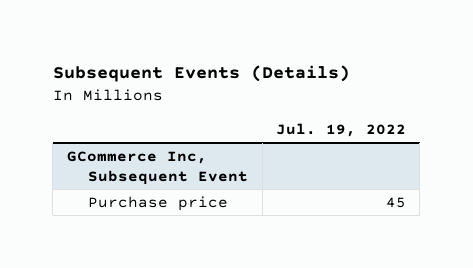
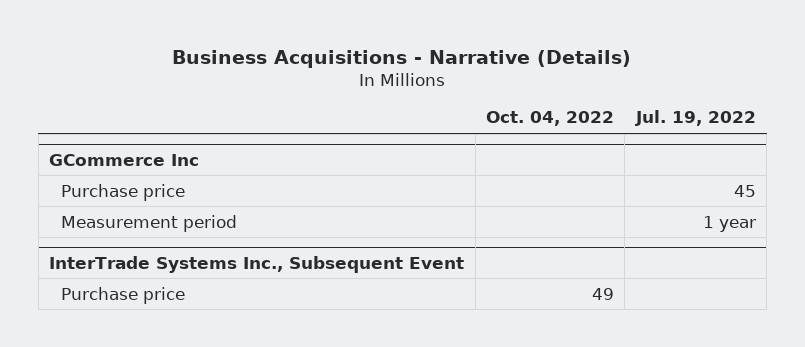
- Subsequent Events (Details)
+ Business Acquisitions - Narrative (Details)
- | Jul. 19, 2022
+ | Oct. 04, 2022 | Jul. 19, 2022
- GCommerce Inc, Subsequent Event
+ GCommerce Inc
+ Measurement period | | 1 year
+ InterTrade Systems Inc., Subsequent Event
+ Purchase price | 49 |

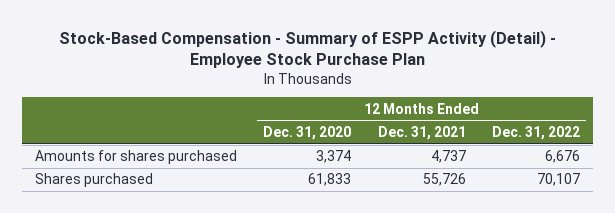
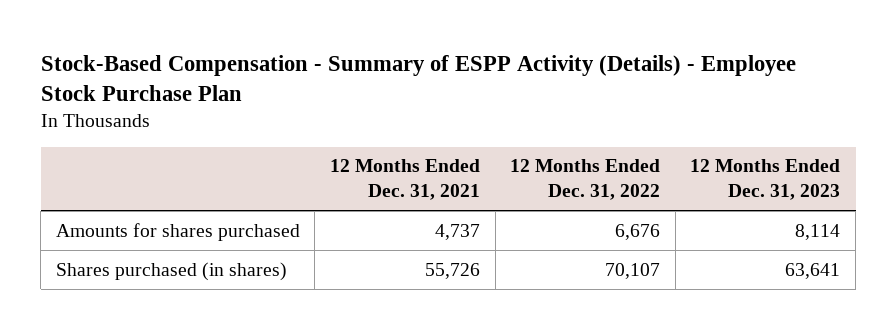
- Stock-Based Compensation - Summary of ESPP Activity (Detail) - Employee Stock Purchase Plan
+ Stock-Based Compensation - Summary of ESPP Activity (Details) - Employee Stock Purchase Plan
- | 12 Months Ended Dec. 31, 2020 | 12 Months Ended Dec. 31, 2021 | 12 Months Ended Dec. 31, 2022
+ | 12 Months Ended Dec. 31, 2021 | 12 Months Ended Dec. 31, 2022 | 12 Months Ended Dec. 31, 2023
- Shares purchased | 61,833 | 55,726 | 70,107
+ Shares purchased (in shares) | 55,726 | 70,107 | 63,641

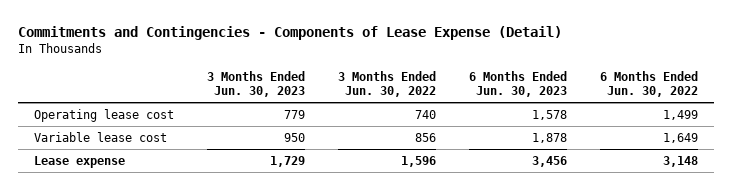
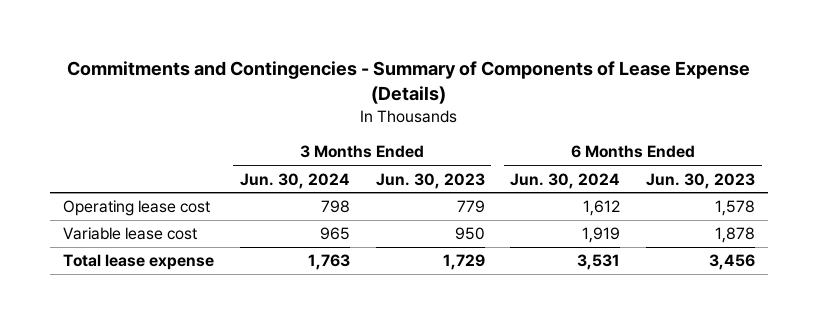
- Commitments and Contingencies - Components of Lease Expense (Detail)
+ Commitments and Contingencies - Summary of Components of Lease Expense (Details)
- | 3 Months Ended Jun. 30, 2023 | 3 Months Ended Jun. 30, 2022 | 6 Months Ended Jun. 30, 2023 | 6 Months Ended Jun. 30, 2022
+ | 3 Months Ended Jun. 30, 2024 | 3 Months Ended Jun. 30, 2023 | 6 Months Ended Jun. 30, 2024 | 6 Months Ended Jun. 30, 2023
- Lease expense | 1,729 | 1,596 | 3,456 | 3,148
+ Total lease expense | 1,763 | 1,729 | 3,531 | 3,456

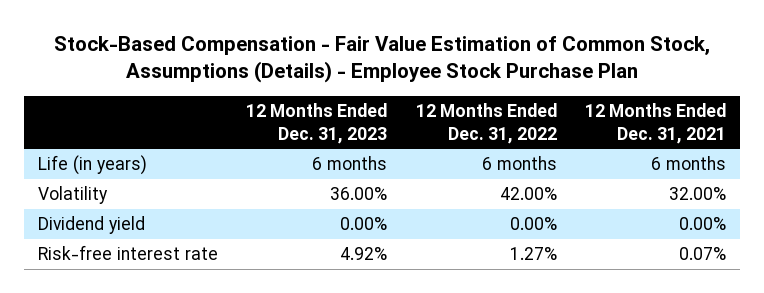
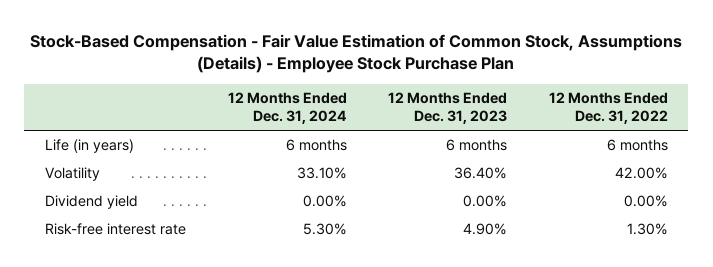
- | 12 Months Ended Dec. 31, 2023 | 12 Months Ended Dec. 31, 2022 | 12 Months Ended Dec. 31, 2021
+ | 12 Months Ended Dec. 31, 2024 | 12 Months Ended Dec. 31, 2023 | 12 Months Ended Dec. 31, 2022
- Volatility | 36.00% | 42.00% | 32.00%
+ Volatility | 33.10% | 36.40% | 42.00%
- Risk-free interest rate | 4.92% | 1.27% | 0.07%
+ Risk-free interest rate | 5.30% | 4.90% | 1.30%

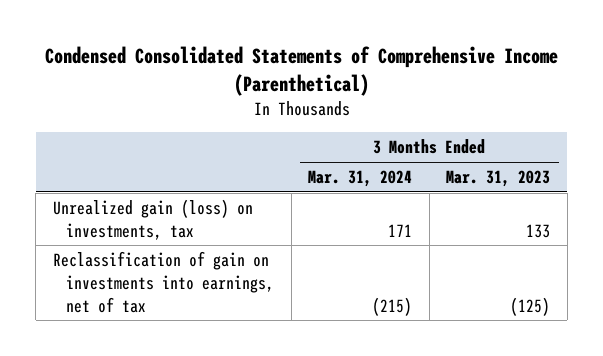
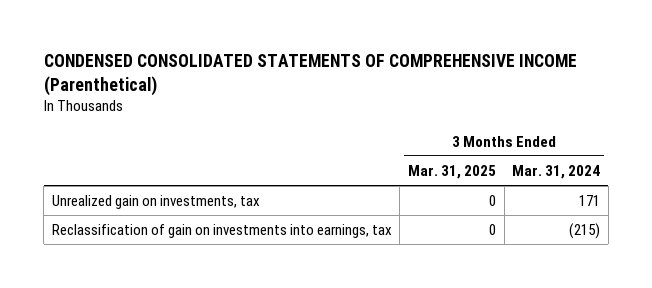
- Condensed Consolidated Statements of Comprehensive Income (Parenthetical)
+ CONDENSED CONSOLIDATED STATEMENTS OF COMPREHENSIVE INCOME (Parenthetical)
- | 3 Months Ended Mar. 31, 2024 | 3 Months Ended Mar. 31, 2023
+ | 3 Months Ended Mar. 31, 2025 | 3 Months Ended Mar. 31, 2024
- Unrealized gain (loss) on investments, tax | 171 | 133
- Reclassification of gain on investments into earnings, net of tax | (215) | (125)
+ Unrealized gain on investments, tax | 0 | 171
+ Reclassification of gain on investments into earnings, tax | 0 | (215)

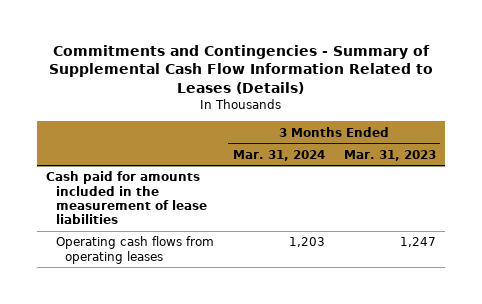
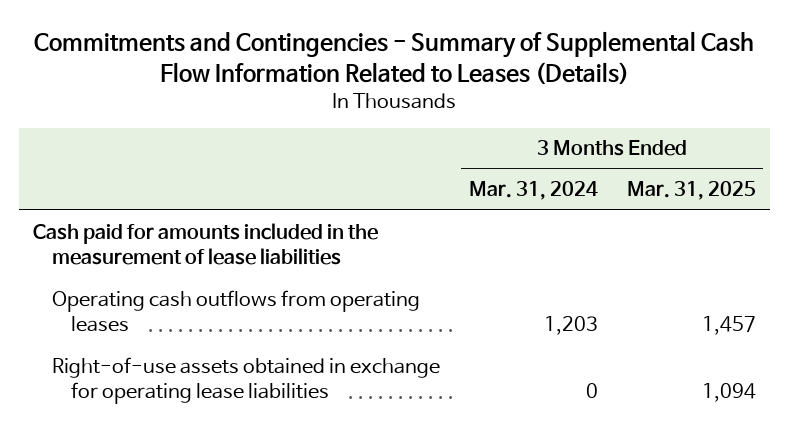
- | 3 Months Ended Mar. 31, 2024 | 3 Months Ended Mar. 31, 2023
+ | 3 Months Ended Mar. 31, 2024 | 3 Months Ended Mar. 31, 2025
- Operating cash flows from operating leases | 1,203 | 1,247
+ Operating cash outflows from operating leases | 1,203 | 1,457
+ Right-of-use assets obtained in exchange for operating lease liabilities | 0 | 1,094

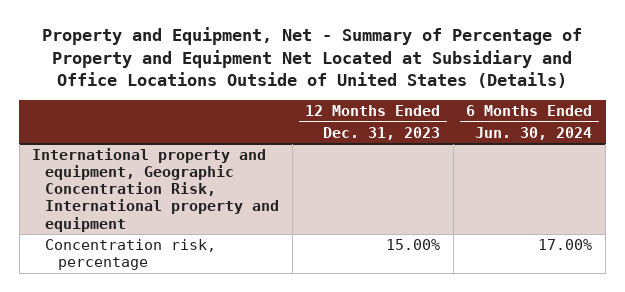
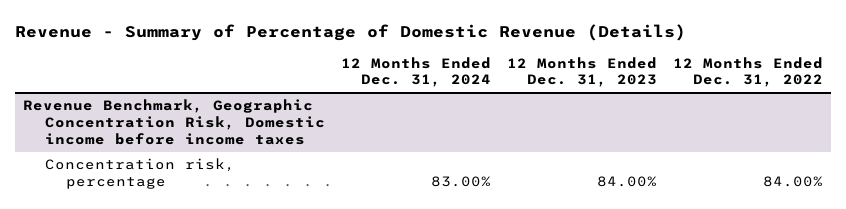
- Property and Equipment, Net - Summary of Percentage of Property and Equipment Net Located at Subsidiary and Office Locations Outside of United States (Details)
+ Revenue - Summary of Percentage of Domestic Revenue (Details)
- | 12 Months Ended Dec. 31, 2023 | 6 Months Ended Jun. 30, 2024
+ | 12 Months Ended Dec. 31, 2024 | 12 Months Ended Dec. 31, 2023 | 12 Months Ended Dec. 31, 2022
- International property and equipment, Geographic Concentration Risk, International property and equipment
- Concentration risk, percentage | 15.00% | 17.00%
+ Revenue Benchmark, Geographic Concentration Risk, Domestic income before income taxes
+ Concentration risk, percentage | 83.00% | 84.00% | 84.00%

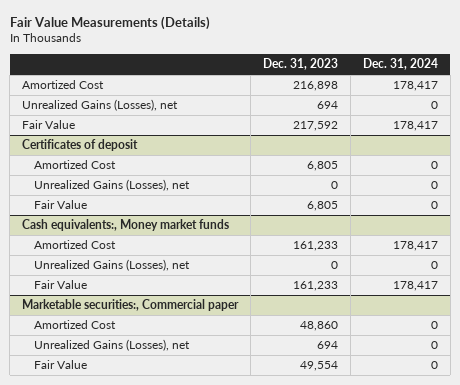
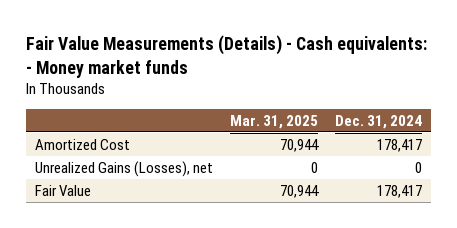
- Fair Value Measurements (Details)
+ Fair Value Measurements (Details) - Cash equivalents: - Money market funds
- | Dec. 31, 2023 | Dec. 31, 2024
+ | Mar. 31, 2025 | Dec. 31, 2024
- Certificates of deposit
- Amortized Cost | 6,805 | 0
- Unrealized Gains (Losses), net | 0 | 0
- Fair Value | 6,805 | 0
- Cash equivalents:, Money market funds
- Amortized Cost | 161,233 | 178,417
- Unrealized Gains (Losses), net | 0 | 0
- Fair Value | 161,233 | 178,417
- Marketable securities:, Commercial paper
- Amortized Cost | 48,860 | 0
- Unrealized Gains (Losses), net | 694 | 0
- Fair Value | 49,554 | 0

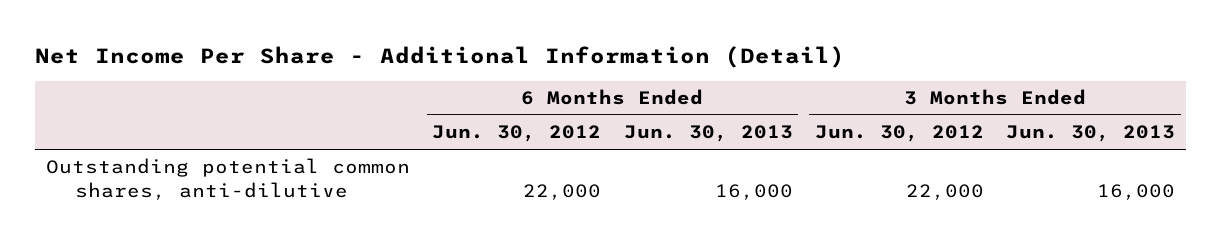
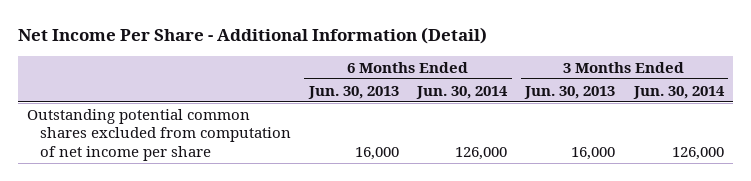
- | 6 Months Ended Jun. 30, 2012 | 6 Months Ended Jun. 30, 2013 | 3 Months Ended Jun. 30, 2012 | 3 Months Ended Jun. 30, 2013
+ | 6 Months Ended Jun. 30, 2013 | 6 Months Ended Jun. 30, 2014 | 3 Months Ended Jun. 30, 2013 | 3 Months Ended Jun. 30, 2014
- Outstanding potential common shares, anti-dilutive | 22,000 | 16,000 | 22,000 | 16,000
+ Outstanding potential common shares excluded from computation of net income per share | 16,000 | 126,000 | 16,000 | 126,000

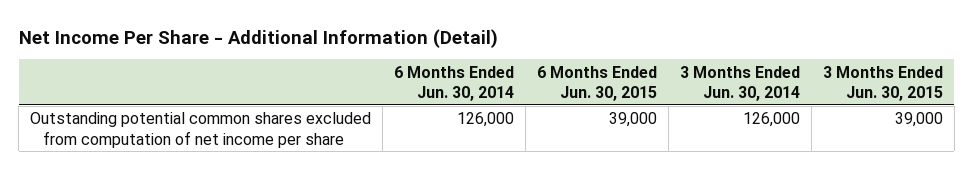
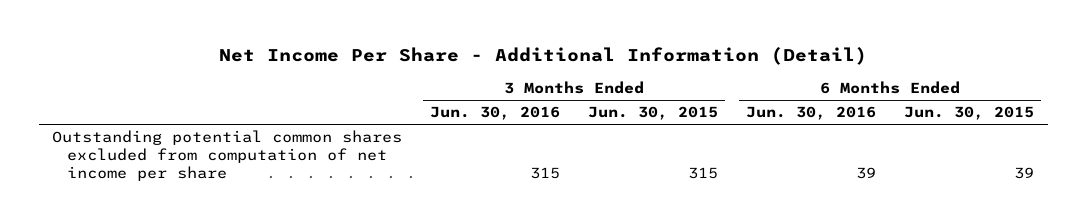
- | 6 Months Ended Jun. 30, 2014 | 6 Months Ended Jun. 30, 2015 | 3 Months Ended Jun. 30, 2014 | 3 Months Ended Jun. 30, 2015
+ | 3 Months Ended Jun. 30, 2016 | 3 Months Ended Jun. 30, 2015 | 6 Months Ended Jun. 30, 2016 | 6 Months Ended Jun. 30, 2015
- Outstanding potential common shares excluded from computation of net income per share | 126,000 | 39,000 | 126,000 | 39,000
+ Outstanding potential common shares excluded from computation of net income per share | 315 | 315 | 39 | 39

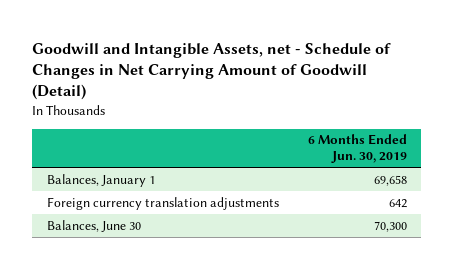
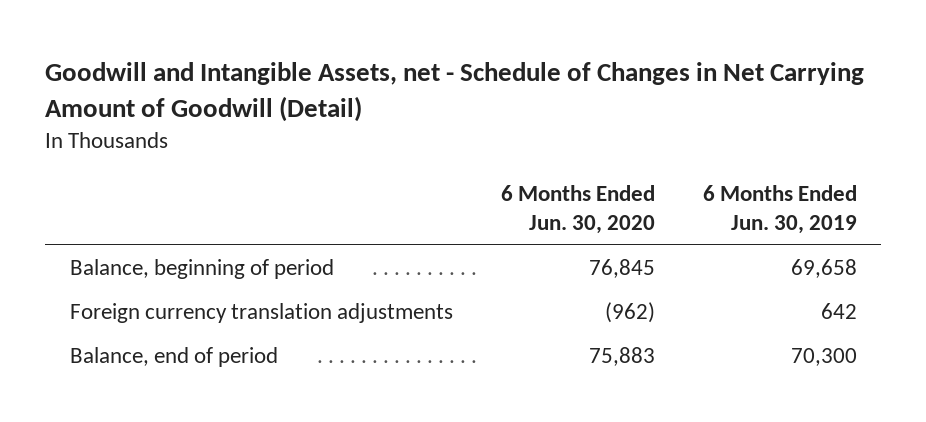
- | 6 Months Ended Jun. 30, 2019
+ | 6 Months Ended Jun. 30, 2020 | 6 Months Ended Jun. 30, 2019
- Balances, January 1 | 69,658
+ Balance, beginning of period | 76,845 | 69,658
- Balances, June 30 | 70,300
+ Balance, end of period | 75,883 | 70,300

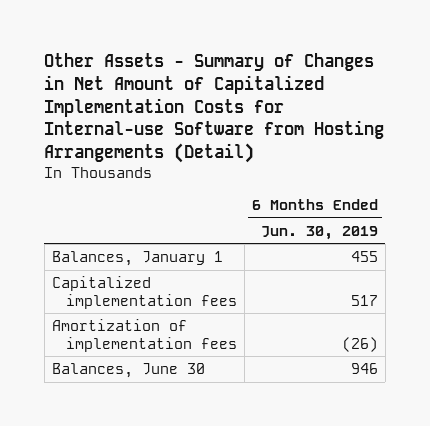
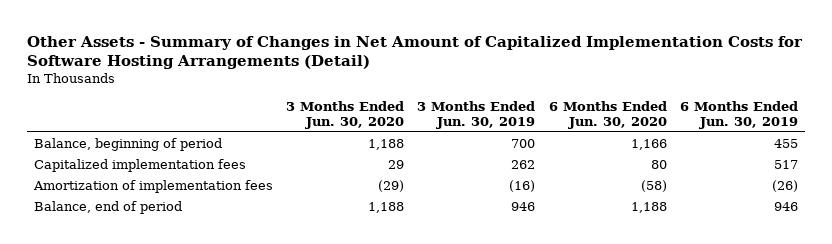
- Other Assets - Summary of Changes in Net Amount of Capitalized Implementation Costs for Internal-use Software from Hosting Arrangements (Detail)
+ Other Assets - Summary of Changes in Net Amount of Capitalized Implementation Costs for Software Hosting Arrangements (Detail)
- | 6 Months Ended Jun. 30, 2019
+ | 3 Months Ended Jun. 30, 2020 | 3 Months Ended Jun. 30, 2019 | 6 Months Ended Jun. 30, 2020 | 6 Months Ended Jun. 30, 2019
- Balances, January 1 | 455
+ Balance, beginning of period | 1,188 | 700 | 1,166 | 455
- Balances, June 30 | 946
+ Balance, end of period | 1,188 | 946 | 1,188 | 946

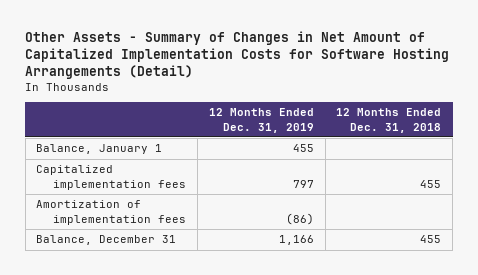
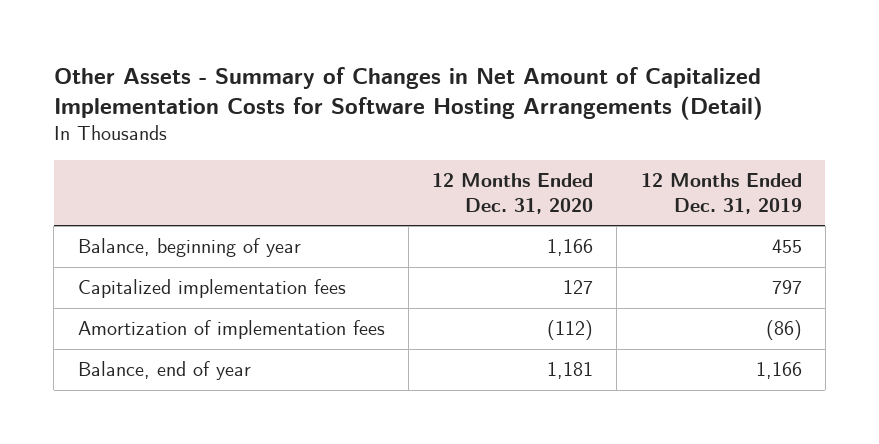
- | 12 Months Ended Dec. 31, 2019 | 12 Months Ended Dec. 31, 2018
+ | 12 Months Ended Dec. 31, 2020 | 12 Months Ended Dec. 31, 2019
- Balance, January 1 | 455 |
+ Balance, beginning of year | 1,166 | 455
- Balance, December 31 | 1,166 | 455
+ Balance, end of year | 1,181 | 1,166

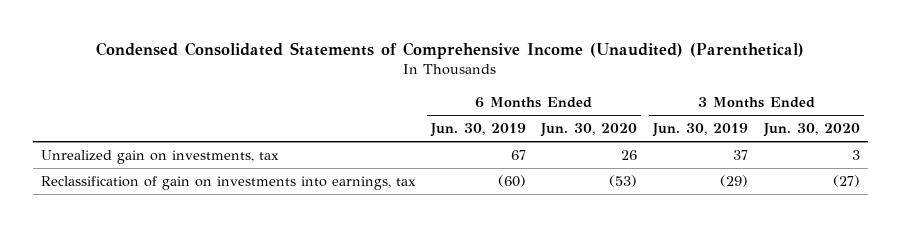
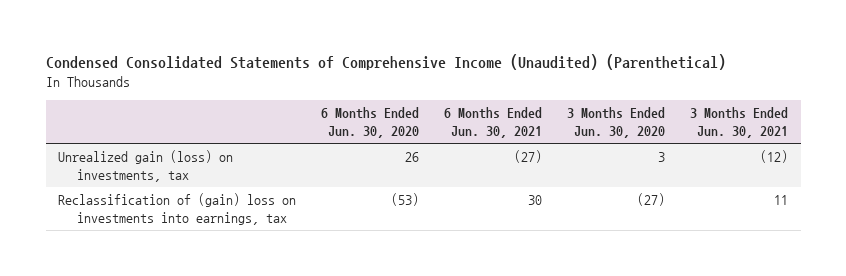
- | 6 Months Ended Jun. 30, 2019 | 6 Months Ended Jun. 30, 2020 | 3 Months Ended Jun. 30, 2019 | 3 Months Ended Jun. 30, 2020
+ | 6 Months Ended Jun. 30, 2020 | 6 Months Ended Jun. 30, 2021 | 3 Months Ended Jun. 30, 2020 | 3 Months Ended Jun. 30, 2021
- Unrealized gain on investments, tax | 67 | 26 | 37 | 3
- Reclassification of gain on investments into earnings, tax | (60) | (53) | (29) | (27)
+ Unrealized gain (loss) on investments, tax | 26 | (27) | 3 | (12)
+ Reclassification of (gain) loss on investments into earnings, tax | (53) | 30 | (27) | 11

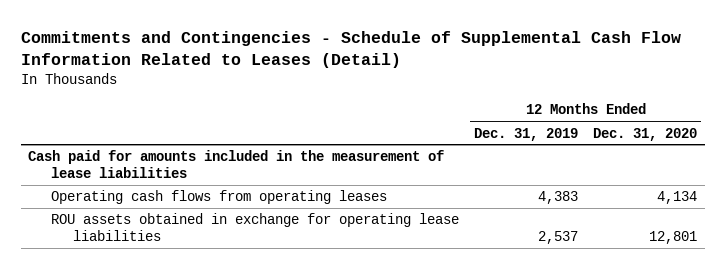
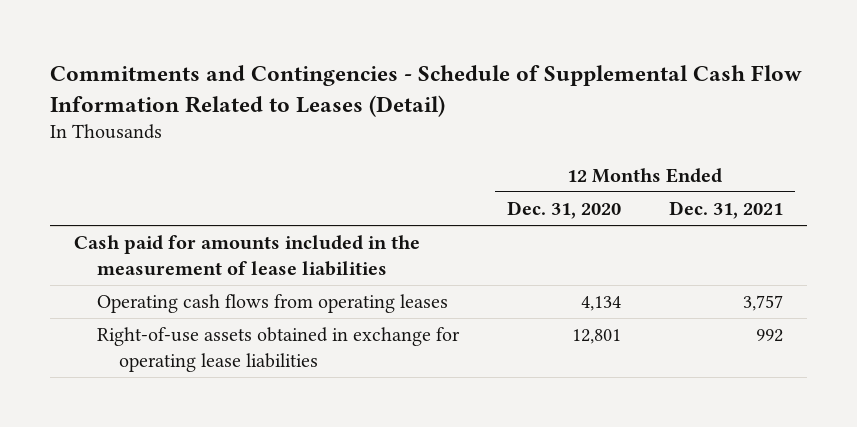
- | 12 Months Ended Dec. 31, 2019 | 12 Months Ended Dec. 31, 2020
+ | 12 Months Ended Dec. 31, 2020 | 12 Months Ended Dec. 31, 2021
- ROU assets obtained in exchange for operating lease liabilities | 2,537 | 12,801
+ Right-of-use assets obtained in exchange for operating lease liabilities | 12,801 | 992

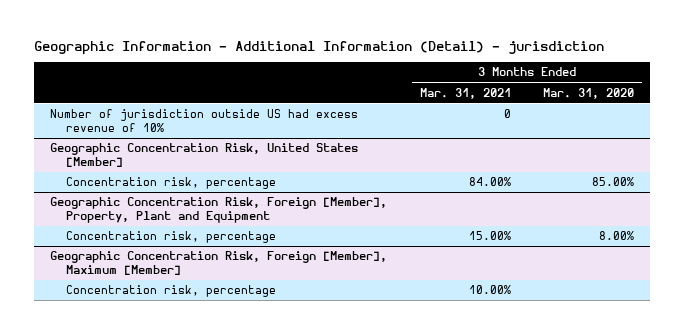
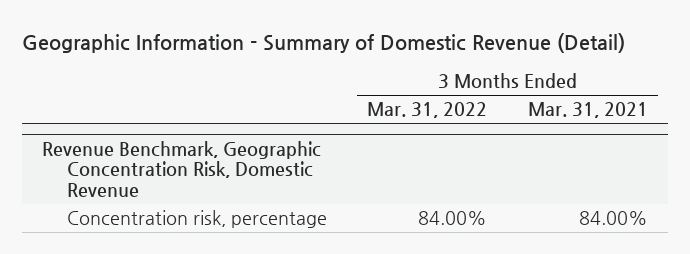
- Geographic Information - Additional Information (Detail) - jurisdiction
+ Geographic Information - Summary of Domestic Revenue (Detail)
- | 3 Months Ended Mar. 31, 2021 | 3 Months Ended Mar. 31, 2020
+ | 3 Months Ended Mar. 31, 2022 | 3 Months Ended Mar. 31, 2021
- Number of jurisdiction outside US had excess revenue of 10% | 0 |
- Geographic Concentration Risk, United States [Member]
+ Revenue Benchmark, Geographic Concentration Risk, Domestic Revenue
- Geographic Concentration Risk, Foreign [Member], Property, Plant and Equipment
- Concentration risk, percentage | 15.00% | 8.00%
- Geographic Concentration Risk, Foreign [Member], Maximum [Member]
- Concentration risk, percentage | 10.00% |

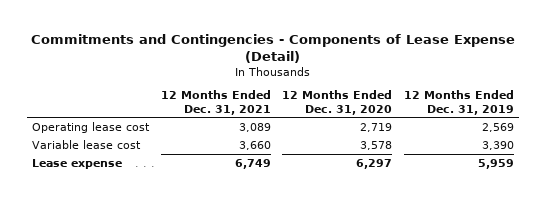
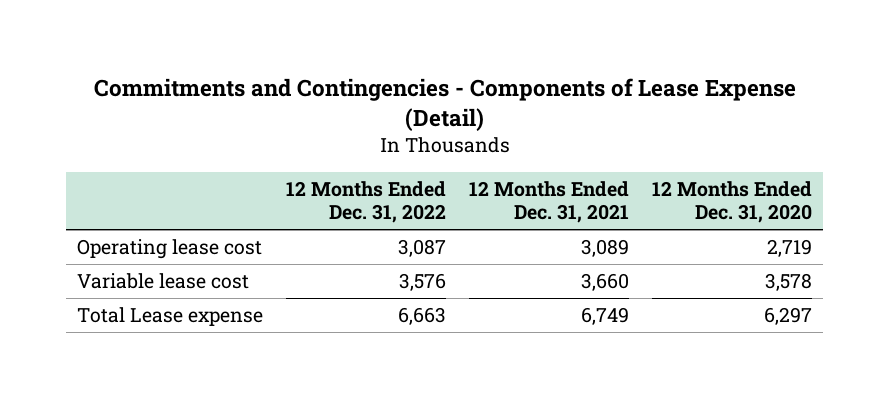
- | 12 Months Ended Dec. 31, 2021 | 12 Months Ended Dec. 31, 2020 | 12 Months Ended Dec. 31, 2019
+ | 12 Months Ended Dec. 31, 2022 | 12 Months Ended Dec. 31, 2021 | 12 Months Ended Dec. 31, 2020
- Lease expense | 6,749 | 6,297 | 5,959
+ Total Lease expense | 6,663 | 6,749 | 6,297

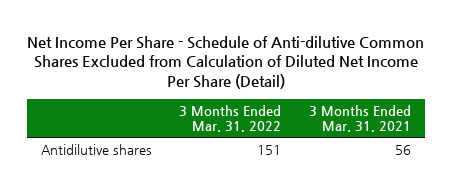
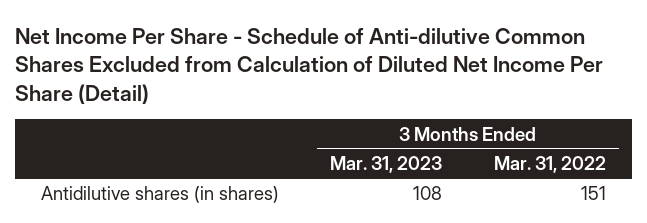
- | 3 Months Ended Mar. 31, 2022 | 3 Months Ended Mar. 31, 2021
+ | 3 Months Ended Mar. 31, 2023 | 3 Months Ended Mar. 31, 2022
- Antidilutive shares | 151 | 56
+ Antidilutive shares (in shares) | 108 | 151

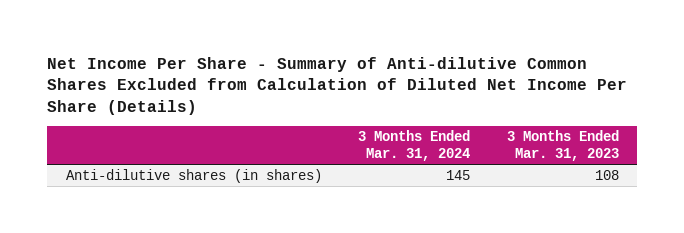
- Net Income Per Share - Schedule of Anti-dilutive Common Shares Excluded from Calculation of Diluted Net Income Per Share (Detail)
+ Net Income Per Share - Summary of Anti-dilutive Common Shares Excluded from Calculation of Diluted Net Income Per Share (Details)
- | 3 Months Ended Mar. 31, 2023 | 3 Months Ended Mar. 31, 2022
+ | 3 Months Ended Mar. 31, 2024 | 3 Months Ended Mar. 31, 2023
- Antidilutive shares (in shares) | 108 | 151
+ Anti-dilutive shares (in shares) | 145 | 108

